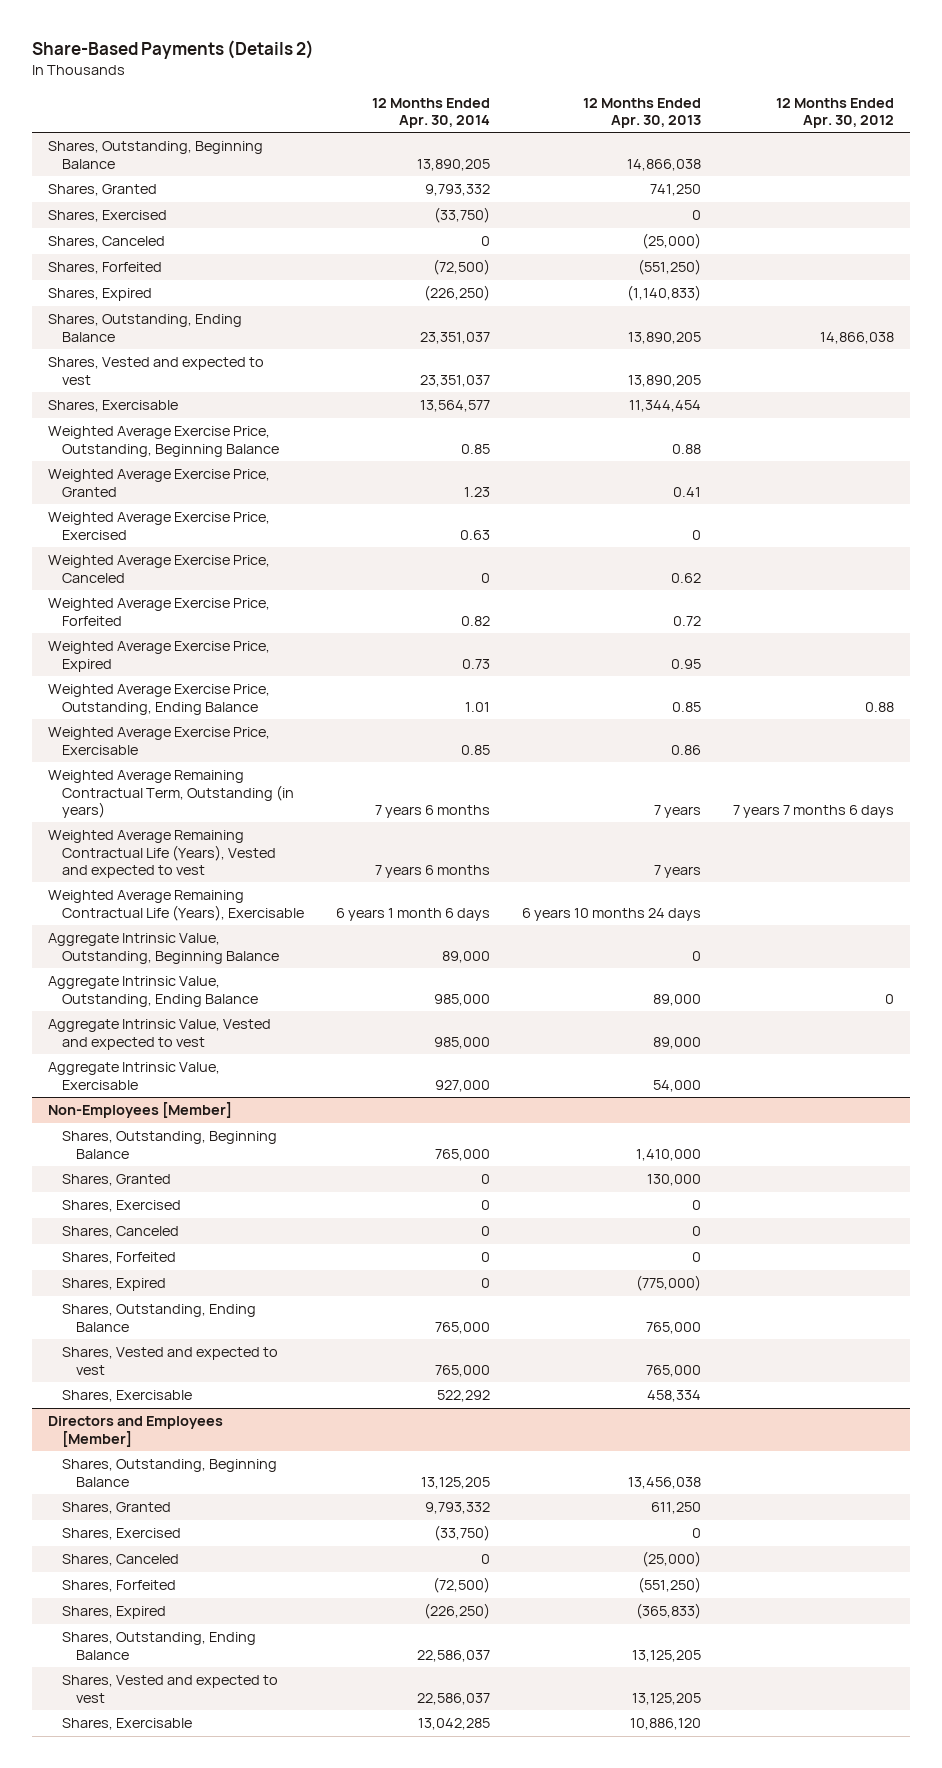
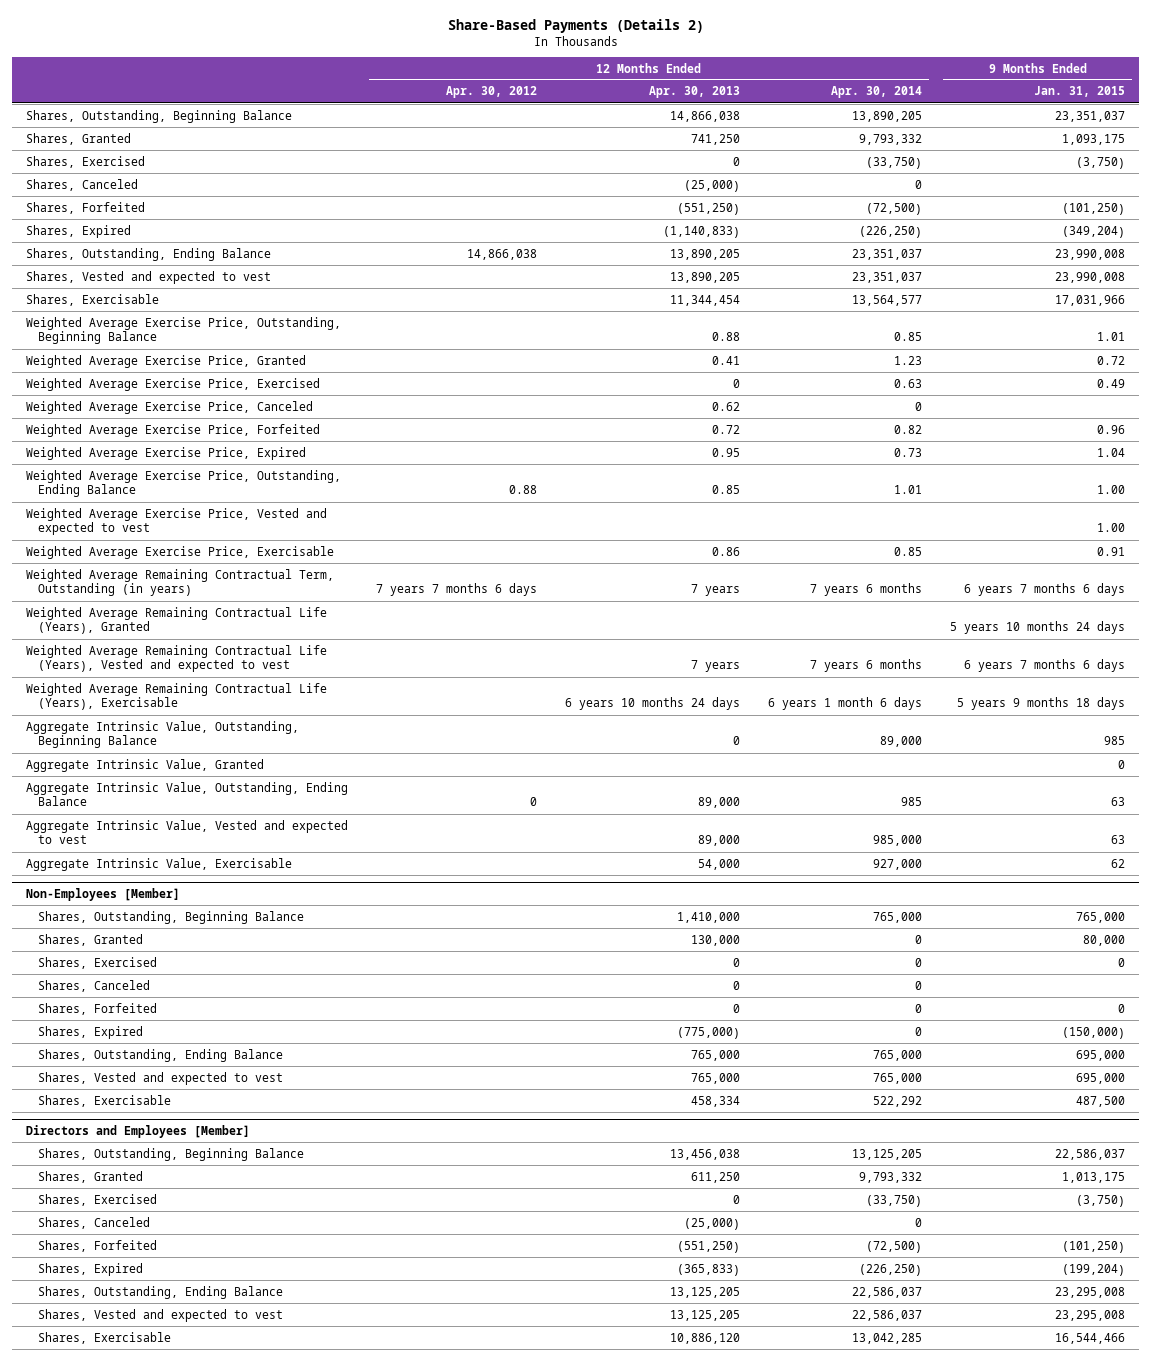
- | 12 Months Ended Apr. 30, 2014 | 12 Months Ended Apr. 30, 2013 | 12 Months Ended Apr. 30, 2012
+ | 12 Months Ended Apr. 30, 2012 | 12 Months Ended Apr. 30, 2013 | 12 Months Ended Apr. 30, 2014 | 9 Months Ended Jan. 31, 2015
+ Weighted Average Exercise Price, Vested and expected to vest | | | | 1.00
+ Weighted Average Remaining Contractual Life (Years), Granted | | | | 5 years 10 months 24 days
- Aggregate Intrinsic Value, Outstanding, Ending Balance | 985,000 | 89,000 | 0
+ Aggregate Intrinsic Value, Granted | | | | 0
+ Aggregate Intrinsic Value, Outstanding, Ending Balance | 0 | 89,000 | 985 | 63

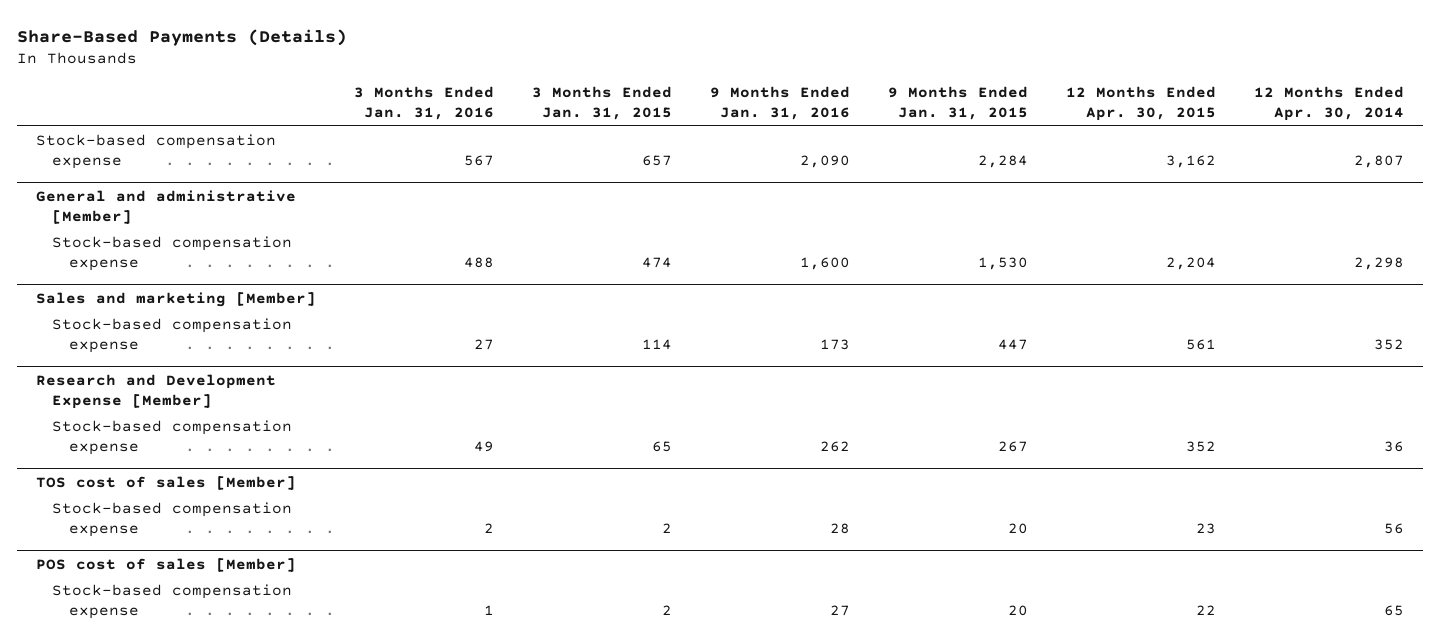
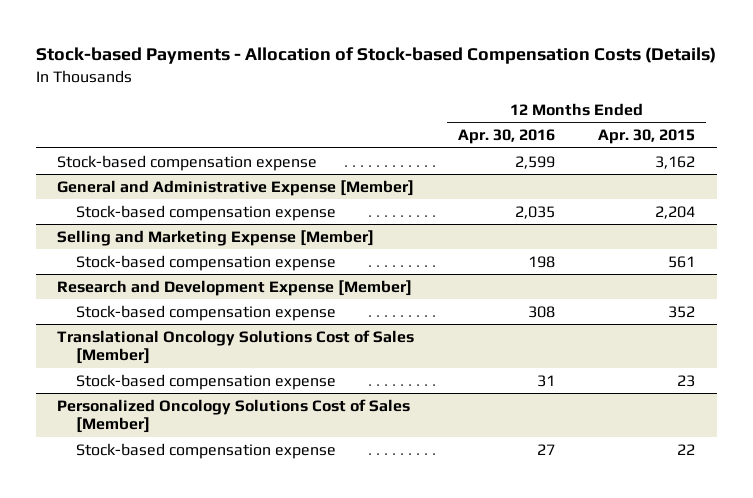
- Share-Based Payments (Details)
+ Stock-based Payments - Allocation of Stock-based Compensation Costs (Details)
- | 3 Months Ended Jan. 31, 2016 | 3 Months Ended Jan. 31, 2015 | 9 Months Ended Jan. 31, 2016 | 9 Months Ended Jan. 31, 2015 | 12 Months Ended Apr. 30, 2015 | 12 Months Ended Apr. 30, 2014
+ | 12 Months Ended Apr. 30, 2016 | 12 Months Ended Apr. 30, 2015
- General and administrative [Member]
+ General and Administrative Expense [Member]
- Sales and marketing [Member]
+ Selling and Marketing Expense [Member]
- TOS cost of sales [Member]
+ Translational Oncology Solutions Cost of Sales [Member]
- POS cost of sales [Member]
+ Personalized Oncology Solutions Cost of Sales [Member]

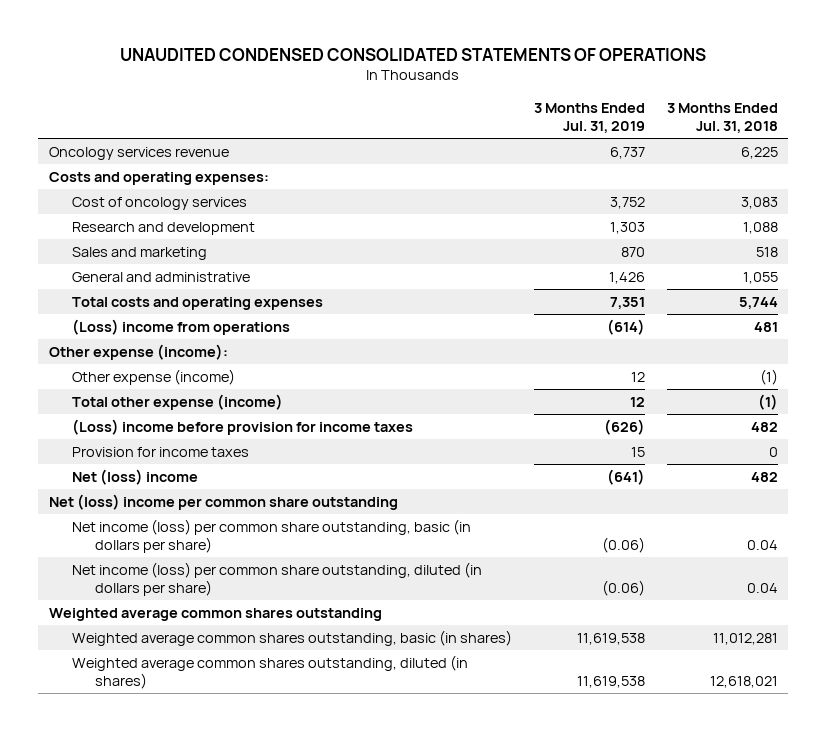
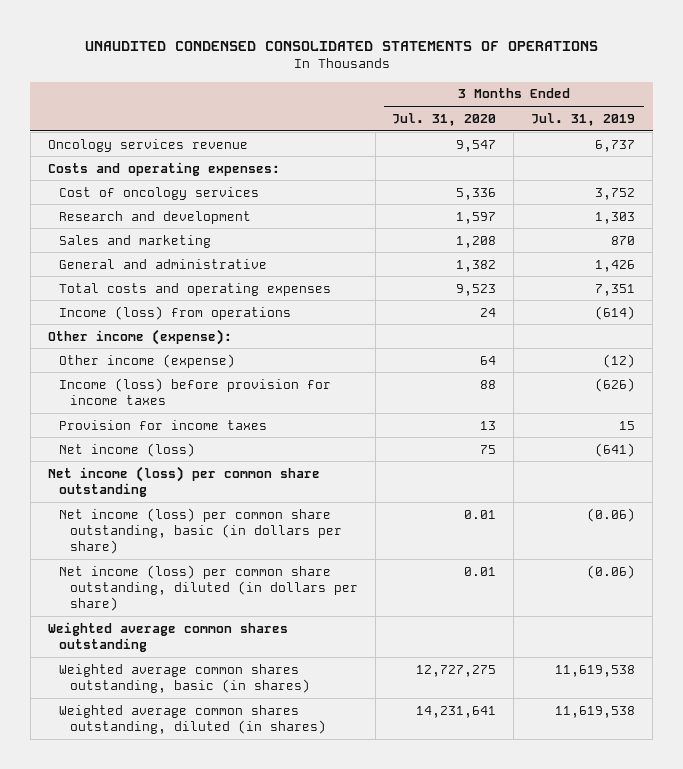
- | 3 Months Ended Jul. 31, 2019 | 3 Months Ended Jul. 31, 2018
+ | 3 Months Ended Jul. 31, 2020 | 3 Months Ended Jul. 31, 2019
- (Loss) income from operations | (614) | 481
- Other expense (income):
- Other expense (income) | 12 | (1)
- Total other expense (income) | 12 | (1)
- (Loss) income before provision for income taxes | (626) | 482
+ Income (loss) from operations | 24 | (614)
+ Other income (expense):
+ Other income (expense) | 64 | (12)
+ Income (loss) before provision for income taxes | 88 | (626)
- Net (loss) income | (641) | 482
- Net (loss) income per common share outstanding
+ Net income (loss) | 75 | (641)
+ Net income (loss) per common share outstanding

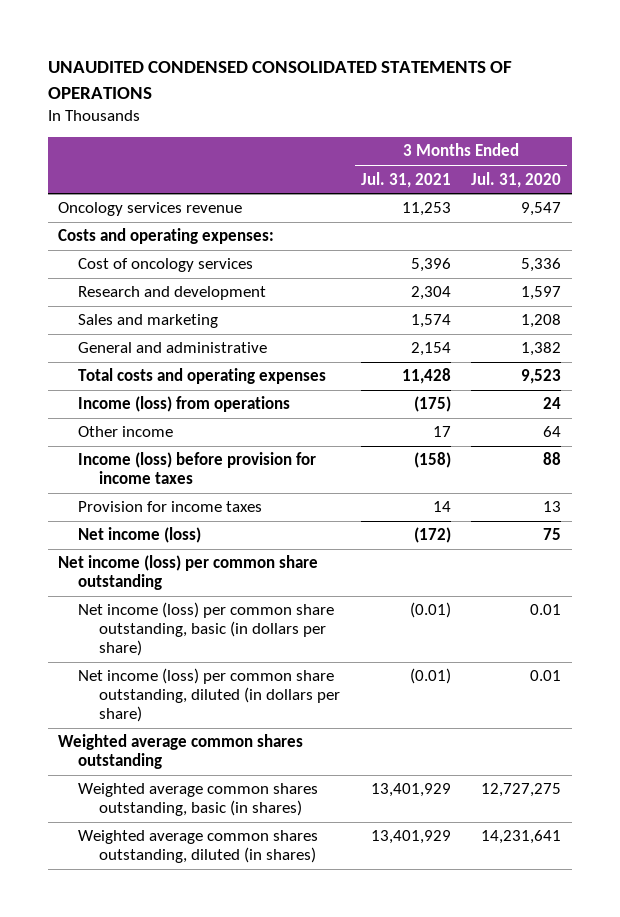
- | 3 Months Ended Jul. 31, 2020 | 3 Months Ended Jul. 31, 2019
+ | 3 Months Ended Jul. 31, 2021 | 3 Months Ended Jul. 31, 2020
- Other income (expense):
- Other income (expense) | 64 | (12)
+ Other income | 17 | 64

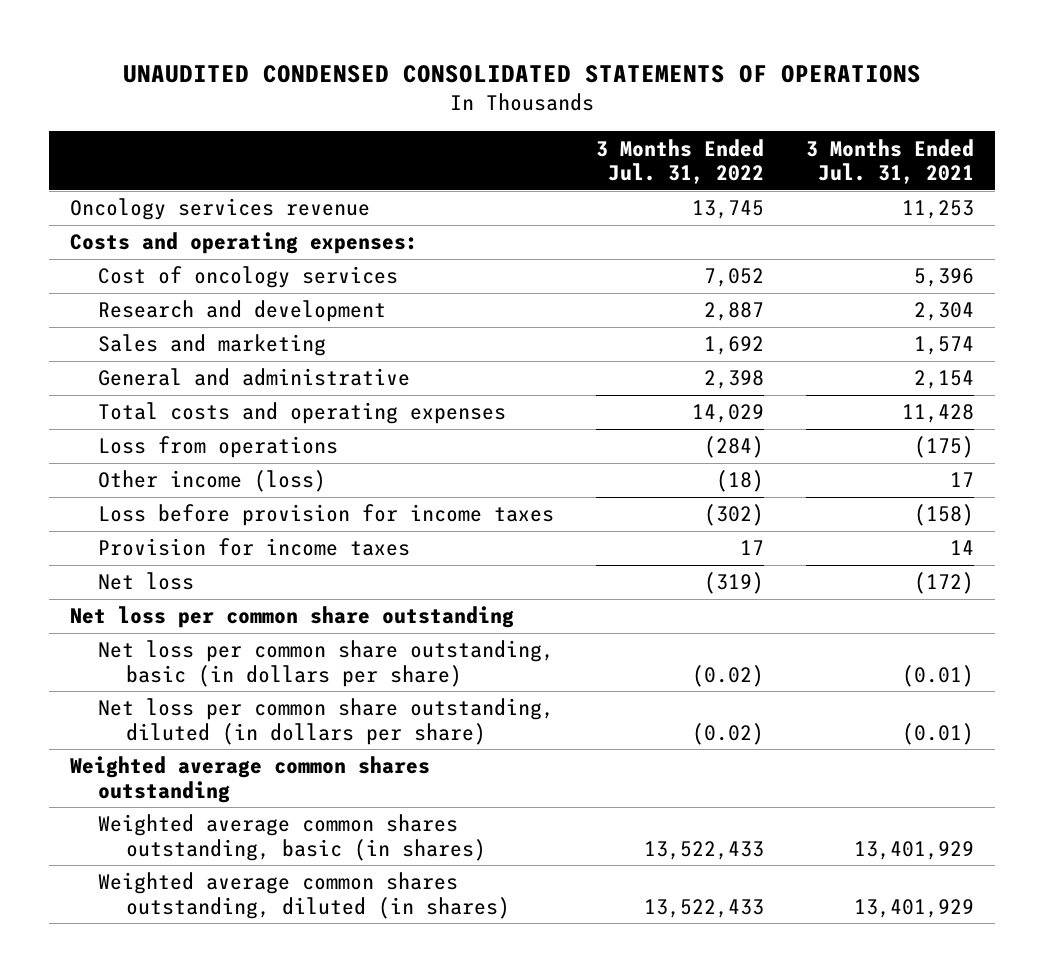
- | 3 Months Ended Jul. 31, 2021 | 3 Months Ended Jul. 31, 2020
+ | 3 Months Ended Jul. 31, 2022 | 3 Months Ended Jul. 31, 2021
- Income (loss) from operations | (175) | 24
- Other income | 17 | 64
- Income (loss) before provision for income taxes | (158) | 88
+ Loss from operations | (284) | (175)
+ Other income (loss) | (18) | 17
+ Loss before provision for income taxes | (302) | (158)
- Net income (loss) | (172) | 75
- Net income (loss) per common share outstanding
- Net income (loss) per common share outstanding, basic (in dollars per share) | (0.01) | 0.01
- Net income (loss) per common share outstanding, diluted (in dollars per share) | (0.01) | 0.01
+ Net loss | (319) | (172)
+ Net loss per common share outstanding
+ Net loss per common share outstanding, basic (in dollars per share) | (0.02) | (0.01)
+ Net loss per common share outstanding, diluted (in dollars per share) | (0.02) | (0.01)

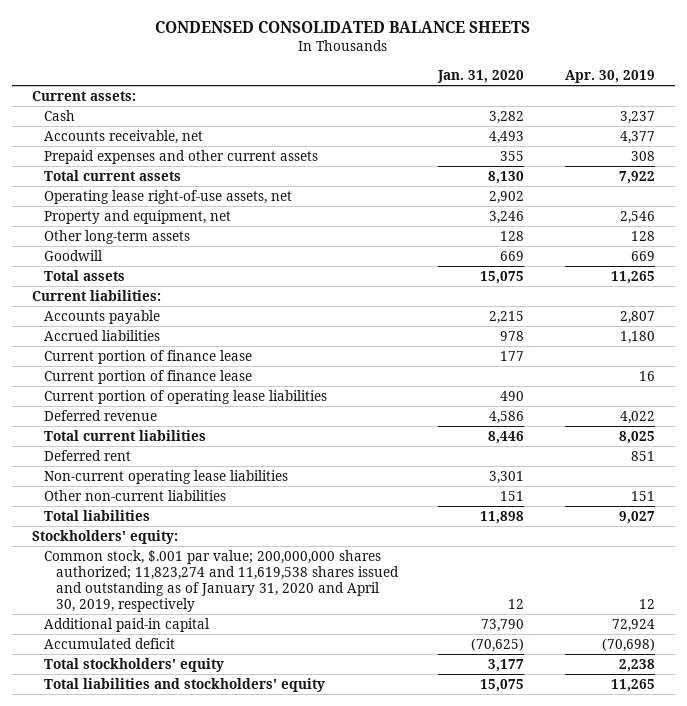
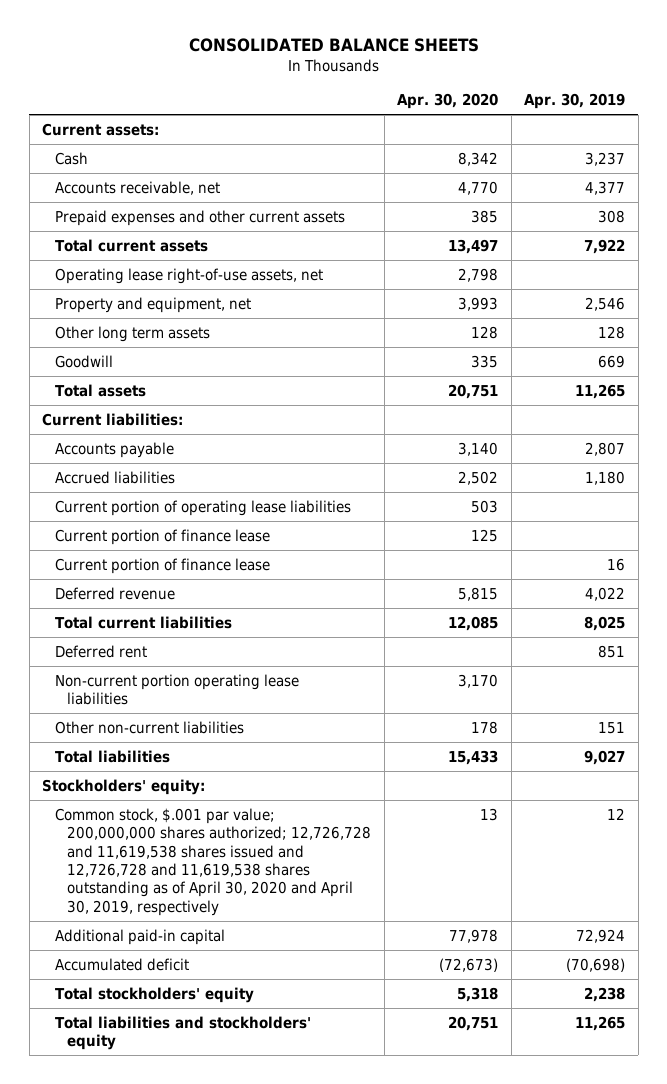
- CONDENSED CONSOLIDATED BALANCE SHEETS
+ CONSOLIDATED BALANCE SHEETS
- | Jan. 31, 2020 | Apr. 30, 2019
+ | Apr. 30, 2020 | Apr. 30, 2019
- Other long-term assets | 128 | 128
+ Other long term assets | 128 | 128
moved up: Current portion of operating lease liabilities | 503 |
- Non-current operating lease liabilities | 3,301 |
+ Non-current portion operating lease liabilities | 3,170 |
- Common stock, $.001 par value; 200,000,000 shares authorized; 11,823,274 and 11,619,538 shares issued and outstanding as of January 31, 2020 and April 30, 2019, respectively | 12 | 12
+ Common stock, $.001 par value; 200,000,000 shares authorized; 12,726,728 and 11,619,538 shares issued and 12,726,728 and 11,619,538 shares outstanding as of April 30, 2020 and April 30, 2019, respectively | 13 | 12

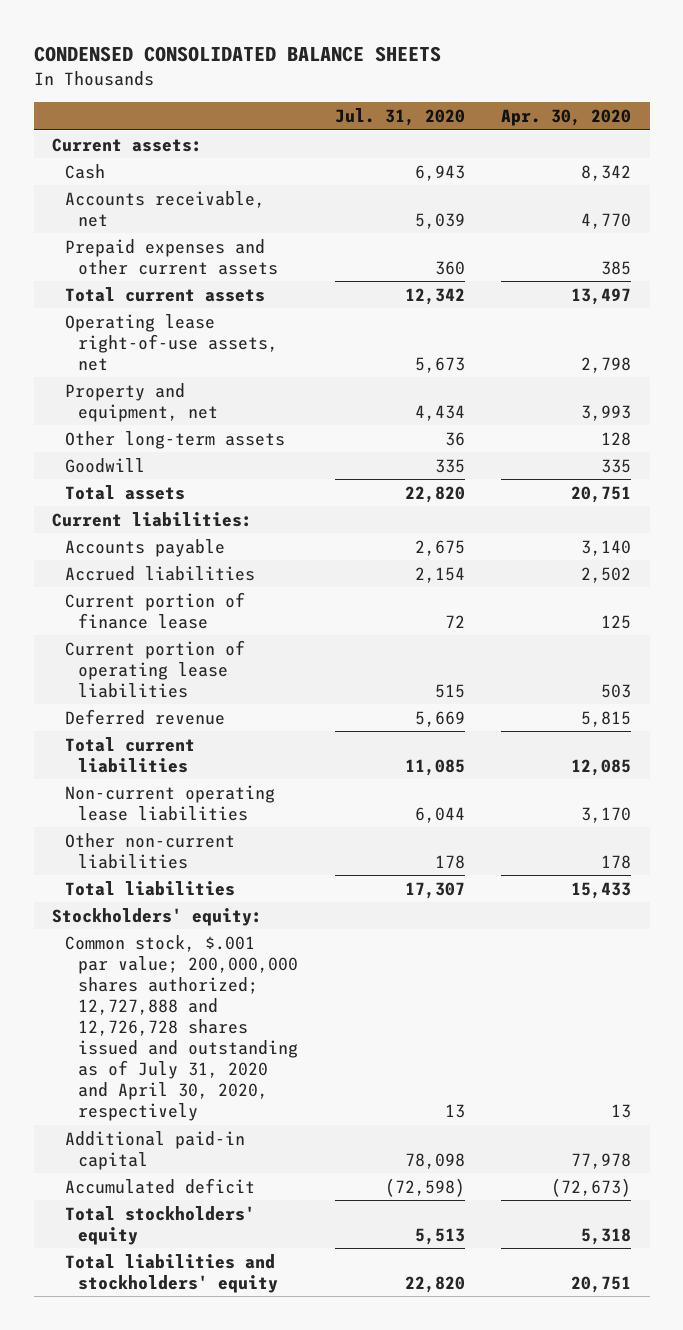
- CONSOLIDATED BALANCE SHEETS
+ CONDENSED CONSOLIDATED BALANCE SHEETS
- | Apr. 30, 2020 | Apr. 30, 2019
+ | Jul. 31, 2020 | Apr. 30, 2020
- Other long term assets | 128 | 128
+ Other long-term assets | 36 | 128
- Current portion of finance lease | | 16
moved down: Current portion of operating lease liabilities | 515 | 503
- Deferred rent | | 851
- Non-current portion operating lease liabilities | 3,170 |
+ Non-current operating lease liabilities | 6,044 | 3,170
- Common stock, $.001 par value; 200,000,000 shares authorized; 12,726,728 and 11,619,538 shares issued and 12,726,728 and 11,619,538 shares outstanding as of April 30, 2020 and April 30, 2019, respectively | 13 | 12
+ Common stock, $.001 par value; 200,000,000 shares authorized; 12,727,888 and 12,726,728 shares issued and outstanding as of July 31, 2020 and April 30, 2020, respectively | 13 | 13

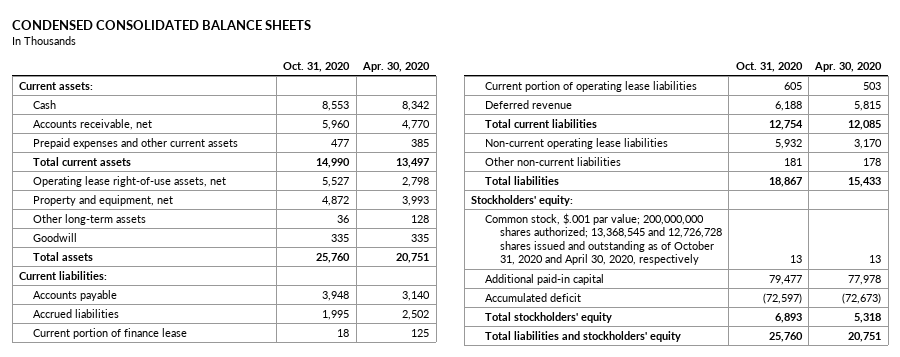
- | Jul. 31, 2020 | Apr. 30, 2020
+ | Oct. 31, 2020 | Apr. 30, 2020
- Common stock, $.001 par value; 200,000,000 shares authorized; 12,727,888 and 12,726,728 shares issued and outstanding as of July 31, 2020 and April 30, 2020, respectively | 13 | 13
+ Common stock, $.001 par value; 200,000,000 shares authorized; 13,368,545 and 12,726,728 shares issued and outstanding as of October 31, 2020 and April 30, 2020, respectively | 13 | 13

